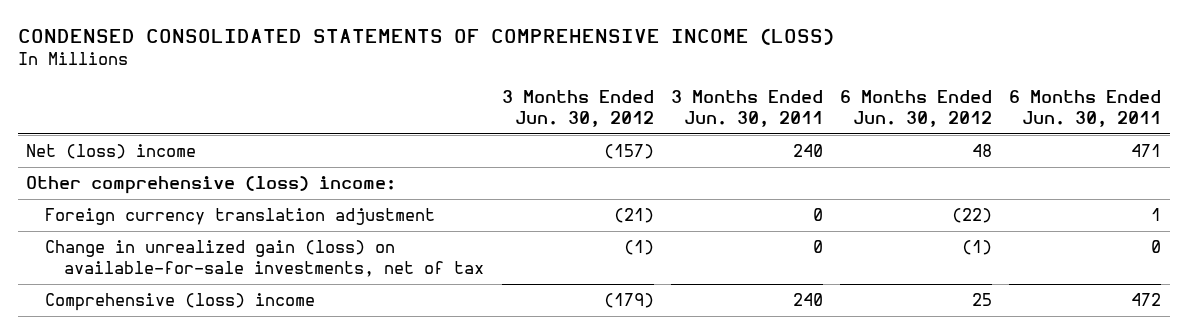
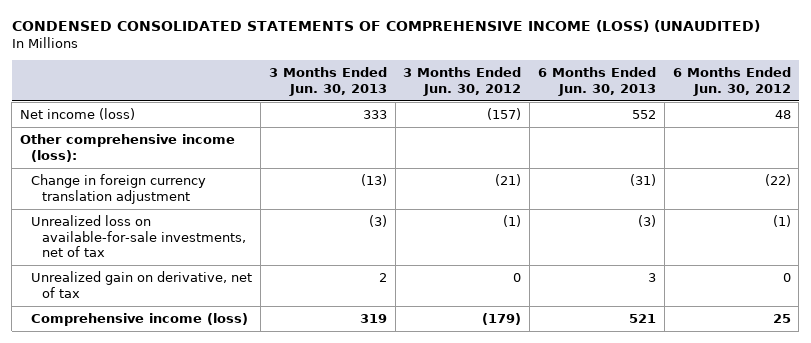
- CONDENSED CONSOLIDATED STATEMENTS OF COMPREHENSIVE INCOME (LOSS)
+ CONDENSED CONSOLIDATED STATEMENTS OF COMPREHENSIVE INCOME (LOSS) (UNAUDITED)
- | 3 Months Ended Jun. 30, 2012 | 3 Months Ended Jun. 30, 2011 | 6 Months Ended Jun. 30, 2012 | 6 Months Ended Jun. 30, 2011
+ | 3 Months Ended Jun. 30, 2013 | 3 Months Ended Jun. 30, 2012 | 6 Months Ended Jun. 30, 2013 | 6 Months Ended Jun. 30, 2012
- Net (loss) income | (157) | 240 | 48 | 471
- Other comprehensive (loss) income:
- Foreign currency translation adjustment | (21) | 0 | (22) | 1
- Change in unrealized gain (loss) on available-for-sale investments, net of tax | (1) | 0 | (1) | 0
- Comprehensive (loss) income | (179) | 240 | 25 | 472
+ Net income (loss) | 333 | (157) | 552 | 48
+ Other comprehensive income (loss):
+ Change in foreign currency translation adjustment | (13) | (21) | (31) | (22)
+ Unrealized loss on available-for-sale investments, net of tax | (3) | (1) | (3) | (1)
+ Unrealized gain on derivative, net of tax | 2 | 0 | 3 | 0
+ Comprehensive income (loss) | 319 | (179) | 521 | 25

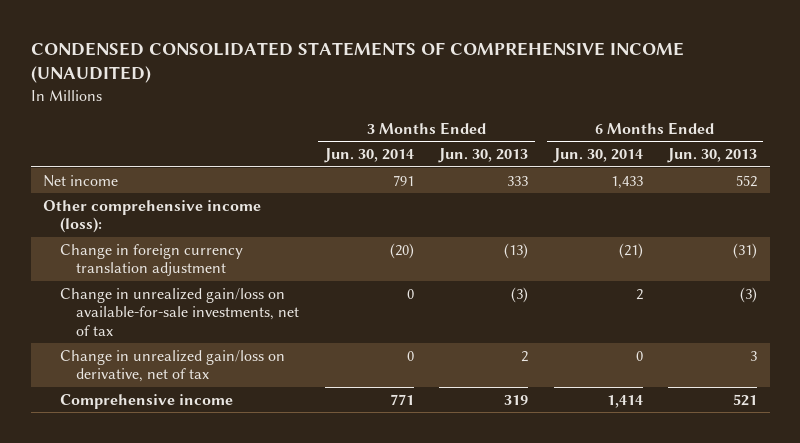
- CONDENSED CONSOLIDATED STATEMENTS OF COMPREHENSIVE INCOME (LOSS) (UNAUDITED)
+ CONDENSED CONSOLIDATED STATEMENTS OF COMPREHENSIVE INCOME (UNAUDITED)
- | 3 Months Ended Jun. 30, 2013 | 3 Months Ended Jun. 30, 2012 | 6 Months Ended Jun. 30, 2013 | 6 Months Ended Jun. 30, 2012
+ | 3 Months Ended Jun. 30, 2014 | 3 Months Ended Jun. 30, 2013 | 6 Months Ended Jun. 30, 2014 | 6 Months Ended Jun. 30, 2013
- Net income (loss) | 333 | (157) | 552 | 48
+ Net income | 791 | 333 | 1,433 | 552
- Unrealized loss on available-for-sale investments, net of tax | (3) | (1) | (3) | (1)
- Unrealized gain on derivative, net of tax | 2 | 0 | 3 | 0
- Comprehensive income (loss) | 319 | (179) | 521 | 25
+ Change in unrealized gain/loss on available-for-sale investments, net of tax | 0 | (3) | 2 | (3)
+ Change in unrealized gain/loss on derivative, net of tax | 0 | 2 | 0 | 3
+ Comprehensive income | 771 | 319 | 1,414 | 521

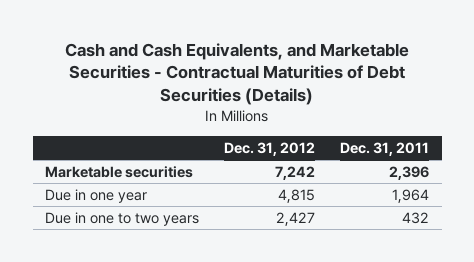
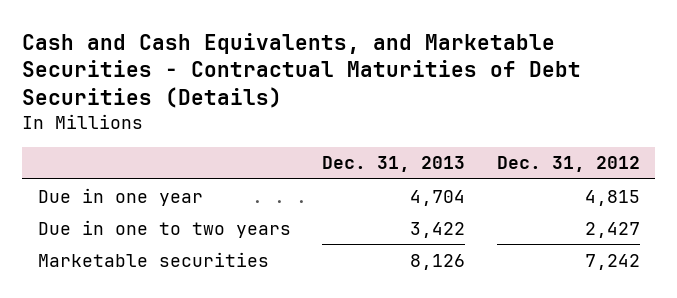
- | Dec. 31, 2012 | Dec. 31, 2011
+ | Dec. 31, 2013 | Dec. 31, 2012
moved down: Marketable securities | 8,126 | 7,242

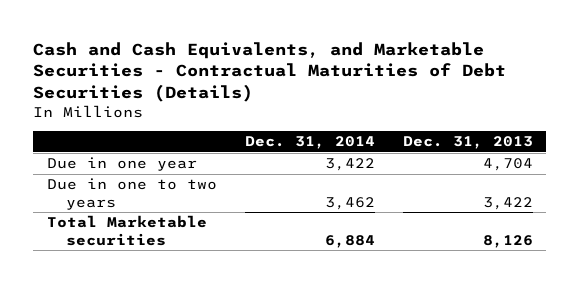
- | Dec. 31, 2013 | Dec. 31, 2012
+ | Dec. 31, 2014 | Dec. 31, 2013
- Marketable securities | 8,126 | 7,242
+ Total Marketable securities | 6,884 | 8,126

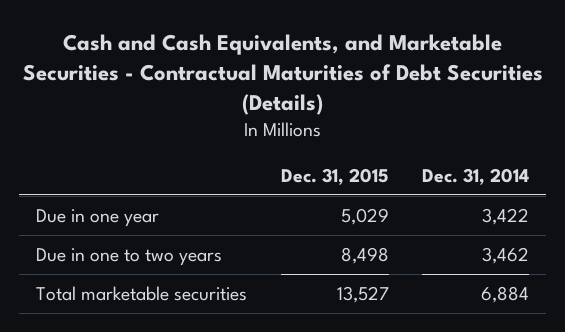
- | Dec. 31, 2014 | Dec. 31, 2013
+ | Dec. 31, 2015 | Dec. 31, 2014
- Total Marketable securities | 6,884 | 8,126
+ Total marketable securities | 13,527 | 6,884

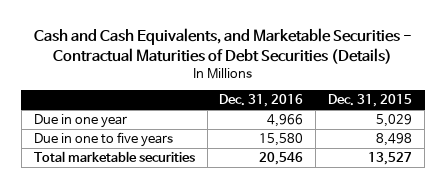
- | Dec. 31, 2015 | Dec. 31, 2014
+ | Dec. 31, 2016 | Dec. 31, 2015
- Due in one to two years | 8,498 | 3,462
+ Due in one to five years | 15,580 | 8,498

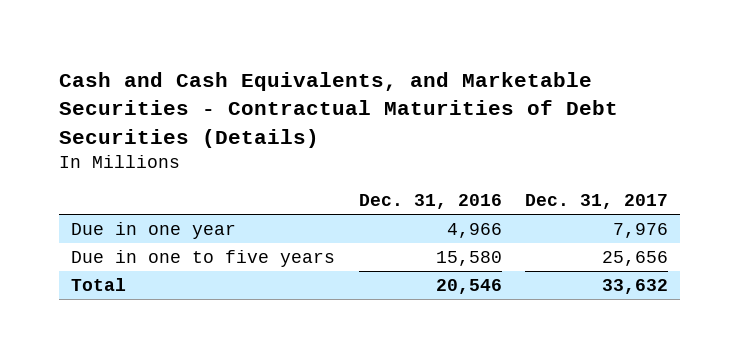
- | Dec. 31, 2016 | Dec. 31, 2015
+ | Dec. 31, 2016 | Dec. 31, 2017
- Total marketable securities | 20,546 | 13,527
+ Total | 20,546 | 33,632

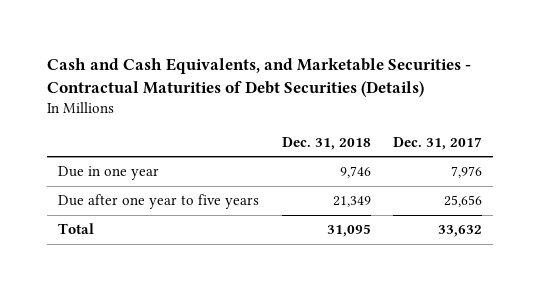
- | Dec. 31, 2016 | Dec. 31, 2017
+ | Dec. 31, 2018 | Dec. 31, 2017
- Due in one to five years | 15,580 | 25,656
+ Due after one year to five years | 21,349 | 25,656

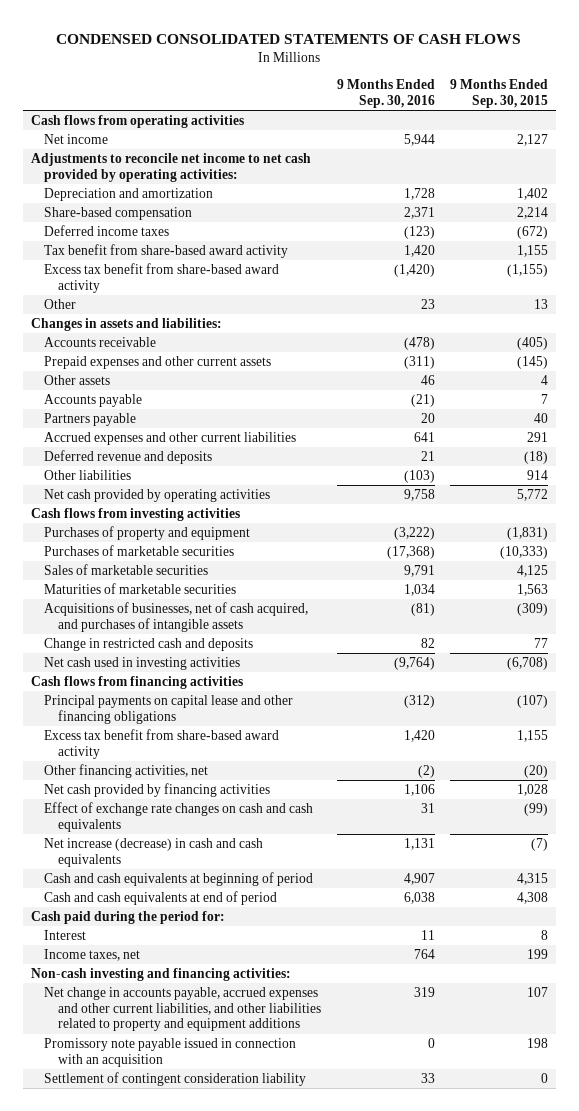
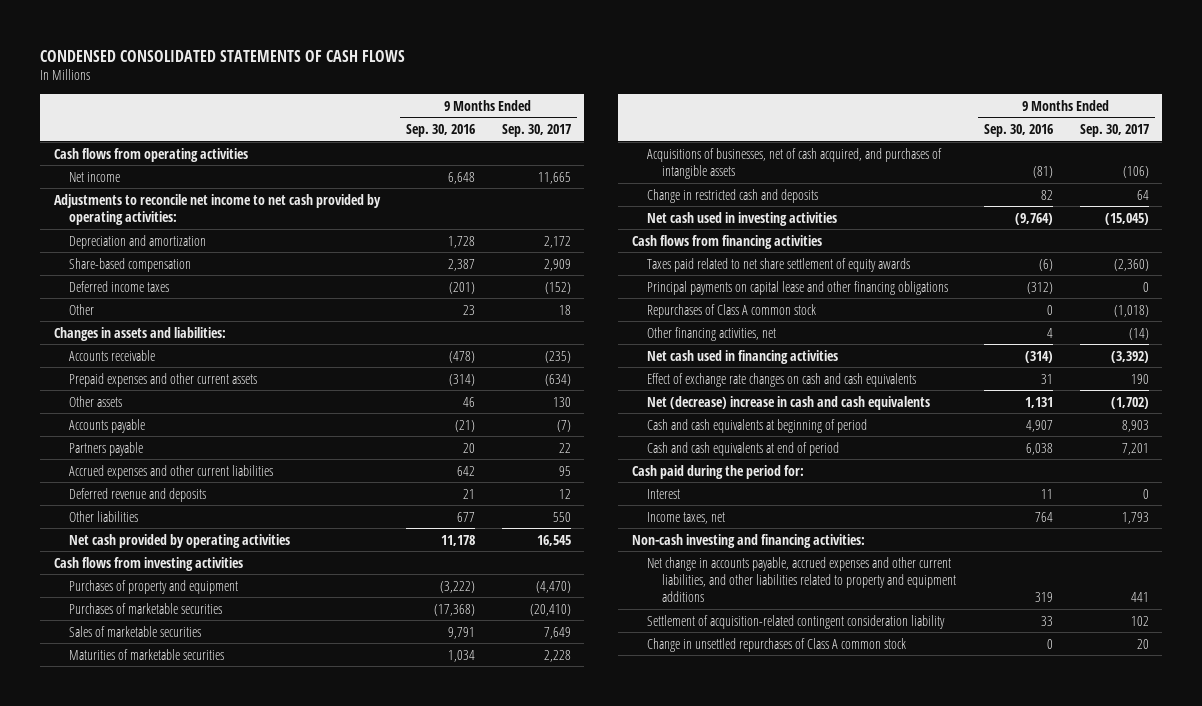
- | 9 Months Ended Sep. 30, 2016 | 9 Months Ended Sep. 30, 2015
+ | 9 Months Ended Sep. 30, 2016 | 9 Months Ended Sep. 30, 2017
- Net income | 5,944 | 2,127
+ Net income | 6,648 | 11,665
- Share-based compensation | 2,371 | 2,214
- Deferred income taxes | (123) | (672)
- Tax benefit from share-based award activity | 1,420 | 1,155
- Excess tax benefit from share-based award activity | (1,420) | (1,155)
+ Share-based compensation | 2,387 | 2,909
+ Deferred income taxes | (201) | (152)
- Prepaid expenses and other current assets | (311) | (145)
+ Prepaid expenses and other current assets | (314) | (634)
- Accrued expenses and other current liabilities | 641 | 291
+ Accrued expenses and other current liabilities | 642 | 95
- Other liabilities | (103) | 914
- Net cash provided by operating activities | 9,758 | 5,772
+ Other liabilities | 677 | 550
+ Net cash provided by operating activities | 11,178 | 16,545
+ Taxes paid related to net share settlement of equity awards | (6) | (2,360)
- Excess tax benefit from share-based award activity | 1,420 | 1,155
- Other financing activities, net | (2) | (20)
- Net cash provided by financing activities | 1,106 | 1,028
+ Repurchases of Class A common stock | 0 | (1,018)
+ Other financing activities, net | 4 | (14)
+ Net cash used in financing activities | (314) | (3,392)
- Net increase (decrease) in cash and cash equivalents | 1,131 | (7)
+ Net (decrease) increase in cash and cash equivalents | 1,131 | (1,702)
- Promissory note payable issued in connection with an acquisition | 0 | 198
- Settlement of contingent consideration liability | 33 | 0
+ Settlement of acquisition-related contingent consideration liability | 33 | 102
+ Change in unsettled repurchases of Class A common stock | 0 | 20

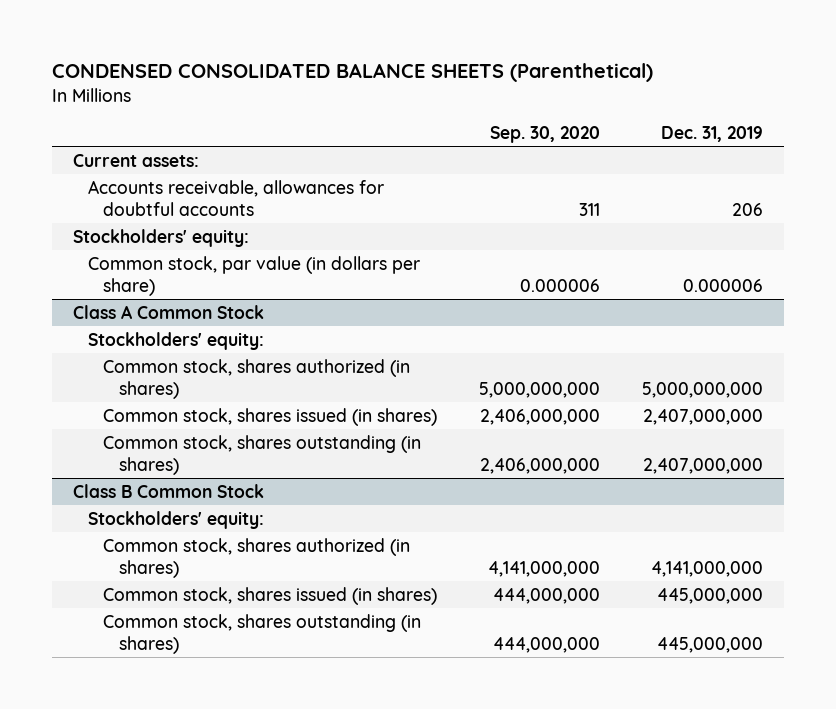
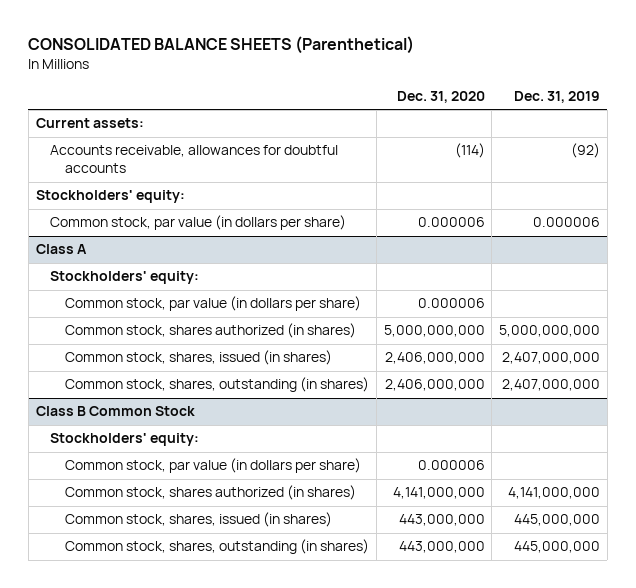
- CONDENSED CONSOLIDATED BALANCE SHEETS (Parenthetical)
+ CONSOLIDATED BALANCE SHEETS (Parenthetical)
- | Sep. 30, 2020 | Dec. 31, 2019
+ | Dec. 31, 2020 | Dec. 31, 2019
- Accounts receivable, allowances for doubtful accounts | 311 | 206
+ Accounts receivable, allowances for doubtful accounts | (114) | (92)
- Class A Common Stock
+ Class A
+ Common stock, par value (in dollars per share) | 0.000006 |
- Common stock, shares issued (in shares) | 2,406,000,000 | 2,407,000,000
- Common stock, shares outstanding (in shares) | 2,406,000,000 | 2,407,000,000
+ Common stock, shares, issued (in shares) | 2,406,000,000 | 2,407,000,000
+ Common stock, shares, outstanding (in shares) | 2,406,000,000 | 2,407,000,000
@ Class B Common Stock
+ Common stock, par value (in dollars per share) | 0.000006 |
- Common stock, shares issued (in shares) | 444,000,000 | 445,000,000
- Common stock, shares outstanding (in shares) | 444,000,000 | 445,000,000
+ Common stock, shares, issued (in shares) | 443,000,000 | 445,000,000
+ Common stock, shares, outstanding (in shares) | 443,000,000 | 445,000,000

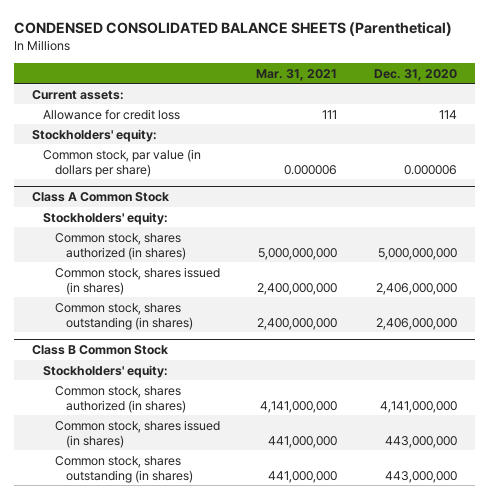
- CONSOLIDATED BALANCE SHEETS (Parenthetical)
+ CONDENSED CONSOLIDATED BALANCE SHEETS (Parenthetical)
- | Dec. 31, 2020 | Dec. 31, 2019
+ | Mar. 31, 2021 | Dec. 31, 2020
- Accounts receivable, allowances for doubtful accounts | (114) | (92)
+ Allowance for credit loss | 111 | 114
- Class A
+ Class A Common Stock
- Common stock, par value (in dollars per share) | 0.000006 |
- Common stock, shares, issued (in shares) | 2,406,000,000 | 2,407,000,000
- Common stock, shares, outstanding (in shares) | 2,406,000,000 | 2,407,000,000
+ Common stock, shares issued (in shares) | 2,400,000,000 | 2,406,000,000
+ Common stock, shares outstanding (in shares) | 2,400,000,000 | 2,406,000,000
@ Class B Common Stock
- Common stock, par value (in dollars per share) | 0.000006 |
- Common stock, shares, issued (in shares) | 443,000,000 | 445,000,000
- Common stock, shares, outstanding (in shares) | 443,000,000 | 445,000,000
+ Common stock, shares issued (in shares) | 441,000,000 | 443,000,000
+ Common stock, shares outstanding (in shares) | 441,000,000 | 443,000,000

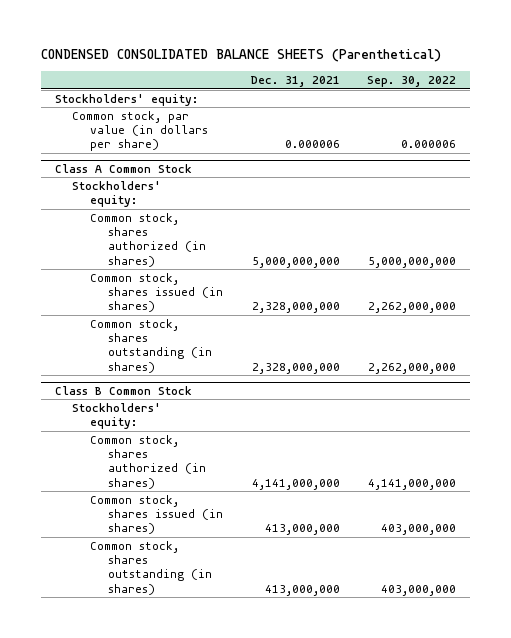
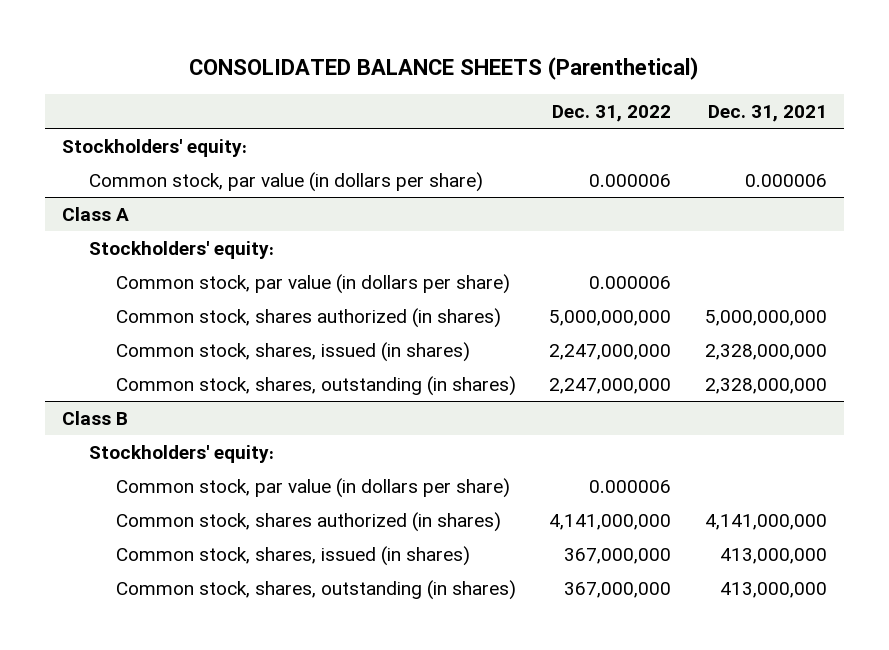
- CONDENSED CONSOLIDATED BALANCE SHEETS (Parenthetical)
+ CONSOLIDATED BALANCE SHEETS (Parenthetical)
- | Dec. 31, 2021 | Sep. 30, 2022
+ | Dec. 31, 2022 | Dec. 31, 2021
- Class A Common Stock
+ Class A
+ Common stock, par value (in dollars per share) | 0.000006 |
- Common stock, shares issued (in shares) | 2,328,000,000 | 2,262,000,000
- Common stock, shares outstanding (in shares) | 2,328,000,000 | 2,262,000,000
- Class B Common Stock
+ Common stock, shares, issued (in shares) | 2,247,000,000 | 2,328,000,000
+ Common stock, shares, outstanding (in shares) | 2,247,000,000 | 2,328,000,000
+ Class B
+ Common stock, par value (in dollars per share) | 0.000006 |
- Common stock, shares issued (in shares) | 413,000,000 | 403,000,000
- Common stock, shares outstanding (in shares) | 413,000,000 | 403,000,000
+ Common stock, shares, issued (in shares) | 367,000,000 | 413,000,000
+ Common stock, shares, outstanding (in shares) | 367,000,000 | 413,000,000

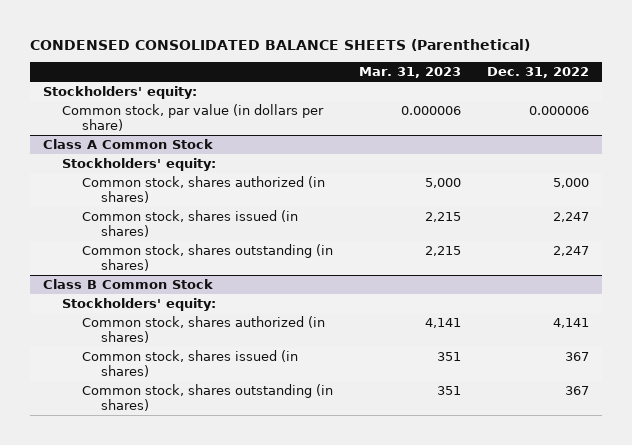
- CONSOLIDATED BALANCE SHEETS (Parenthetical)
+ CONDENSED CONSOLIDATED BALANCE SHEETS (Parenthetical)
- | Dec. 31, 2022 | Dec. 31, 2021
+ | Mar. 31, 2023 | Dec. 31, 2022
- Class A
+ Class A Common Stock
- Common stock, par value (in dollars per share) | 0.000006 |
- Common stock, shares authorized (in shares) | 5,000,000,000 | 5,000,000,000
- Common stock, shares, issued (in shares) | 2,247,000,000 | 2,328,000,000
- Common stock, shares, outstanding (in shares) | 2,247,000,000 | 2,328,000,000
- Class B
+ Common stock, shares authorized (in shares) | 5,000 | 5,000
+ Common stock, shares issued (in shares) | 2,215 | 2,247
+ Common stock, shares outstanding (in shares) | 2,215 | 2,247
+ Class B Common Stock
- Common stock, par value (in dollars per share) | 0.000006 |
- Common stock, shares authorized (in shares) | 4,141,000,000 | 4,141,000,000
- Common stock, shares, issued (in shares) | 367,000,000 | 413,000,000
- Common stock, shares, outstanding (in shares) | 367,000,000 | 413,000,000
+ Common stock, shares authorized (in shares) | 4,141 | 4,141
+ Common stock, shares issued (in shares) | 351 | 367
+ Common stock, shares outstanding (in shares) | 351 | 367

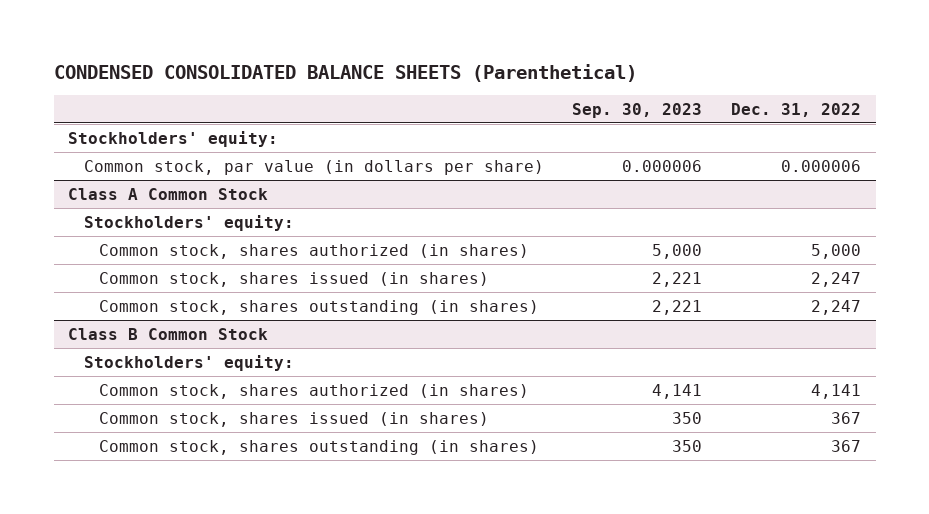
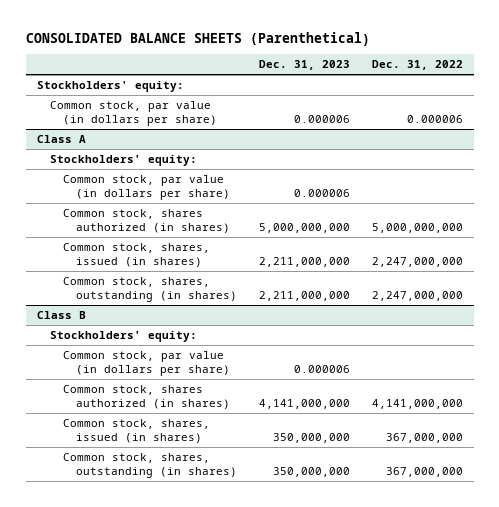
- CONDENSED CONSOLIDATED BALANCE SHEETS (Parenthetical)
+ CONSOLIDATED BALANCE SHEETS (Parenthetical)
- | Sep. 30, 2023 | Dec. 31, 2022
+ | Dec. 31, 2023 | Dec. 31, 2022
- Class A Common Stock
+ Class A
- Common stock, shares authorized (in shares) | 5,000 | 5,000
- Common stock, shares issued (in shares) | 2,221 | 2,247
- Common stock, shares outstanding (in shares) | 2,221 | 2,247
- Class B Common Stock
+ Common stock, par value (in dollars per share) | 0.000006 |
+ Common stock, shares authorized (in shares) | 5,000,000,000 | 5,000,000,000
+ Common stock, shares, issued (in shares) | 2,211,000,000 | 2,247,000,000
+ Common stock, shares, outstanding (in shares) | 2,211,000,000 | 2,247,000,000
+ Class B
- Common stock, shares authorized (in shares) | 4,141 | 4,141
- Common stock, shares issued (in shares) | 350 | 367
- Common stock, shares outstanding (in shares) | 350 | 367
+ Common stock, par value (in dollars per share) | 0.000006 |
+ Common stock, shares authorized (in shares) | 4,141,000,000 | 4,141,000,000
+ Common stock, shares, issued (in shares) | 350,000,000 | 367,000,000
+ Common stock, shares, outstanding (in shares) | 350,000,000 | 367,000,000

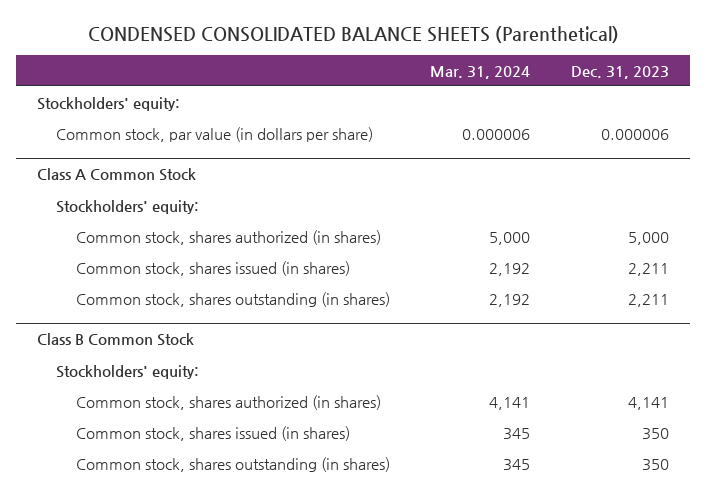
- CONSOLIDATED BALANCE SHEETS (Parenthetical)
+ CONDENSED CONSOLIDATED BALANCE SHEETS (Parenthetical)
- | Dec. 31, 2023 | Dec. 31, 2022
+ | Mar. 31, 2024 | Dec. 31, 2023
- Class A
+ Class A Common Stock
- Common stock, par value (in dollars per share) | 0.000006 |
- Common stock, shares authorized (in shares) | 5,000,000,000 | 5,000,000,000
- Common stock, shares, issued (in shares) | 2,211,000,000 | 2,247,000,000
- Common stock, shares, outstanding (in shares) | 2,211,000,000 | 2,247,000,000
- Class B
+ Common stock, shares authorized (in shares) | 5,000 | 5,000
+ Common stock, shares issued (in shares) | 2,192 | 2,211
+ Common stock, shares outstanding (in shares) | 2,192 | 2,211
+ Class B Common Stock
- Common stock, par value (in dollars per share) | 0.000006 |
- Common stock, shares authorized (in shares) | 4,141,000,000 | 4,141,000,000
- Common stock, shares, issued (in shares) | 350,000,000 | 367,000,000
- Common stock, shares, outstanding (in shares) | 350,000,000 | 367,000,000
+ Common stock, shares authorized (in shares) | 4,141 | 4,141
+ Common stock, shares issued (in shares) | 345 | 350
+ Common stock, shares outstanding (in shares) | 345 | 350

